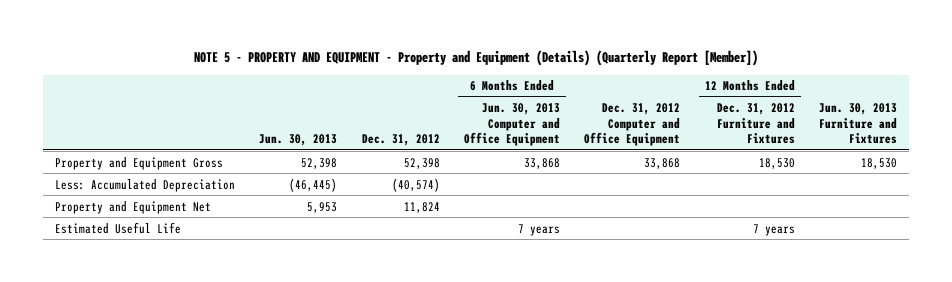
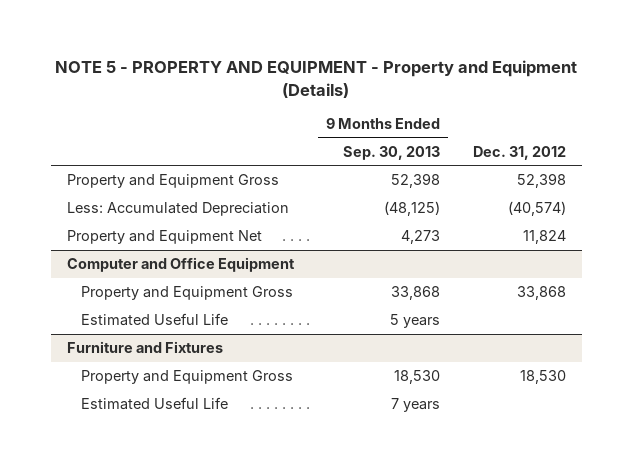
- NOTE 5 - PROPERTY AND EQUIPMENT - Property and Equipment (Details) (Quarterly Report [Member])
+ NOTE 5 - PROPERTY AND EQUIPMENT - Property and Equipment (Details)
- | Jun. 30, 2013 | Dec. 31, 2012 | 6 Months Ended Jun. 30, 2013 Computer and Office Equipment | Dec. 31, 2012 Computer and Office Equipment | 12 Months Ended Dec. 31, 2012 Furniture and Fixtures | Jun. 30, 2013 Furniture and Fixtures
+ | 9 Months Ended Sep. 30, 2013 | Dec. 31, 2012
+ Computer and Office Equipment
+ Property and Equipment Gross | 33,868 | 33,868
+ Furniture and Fixtures
+ Property and Equipment Gross | 18,530 | 18,530
+ Estimated Useful Life | 7 years |

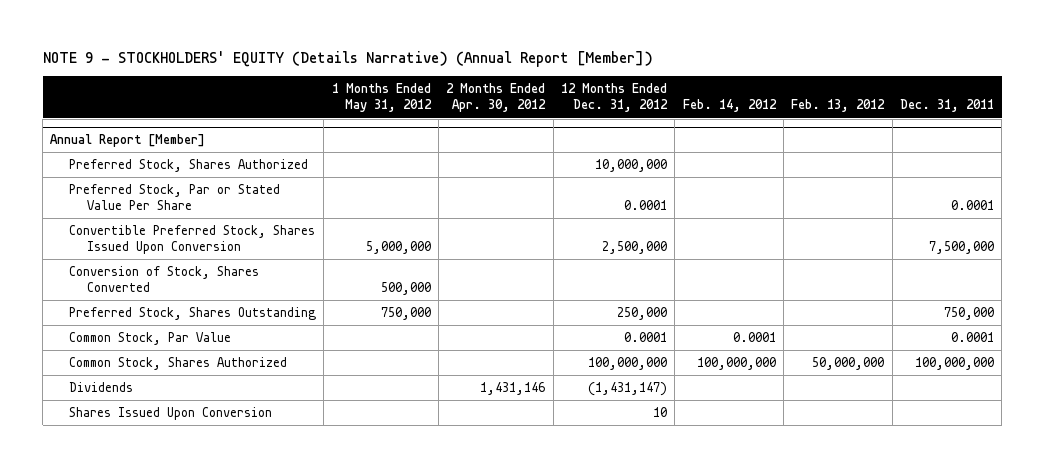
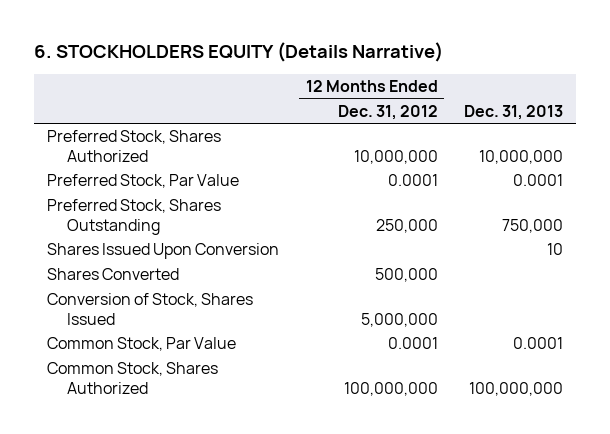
- NOTE 9 - STOCKHOLDERS' EQUITY (Details Narrative) (Annual Report [Member])
+ 6. STOCKHOLDERS EQUITY (Details Narrative)
- | 1 Months Ended May 31, 2012 | 2 Months Ended Apr. 30, 2012 | 12 Months Ended Dec. 31, 2012 | Feb. 14, 2012 | Feb. 13, 2012 | Dec. 31, 2011
+ | 12 Months Ended Dec. 31, 2012 | Dec. 31, 2013
- Annual Report [Member]
- Preferred Stock, Par or Stated Value Per Share | | | 0.0001 | | | 0.0001
- Convertible Preferred Stock, Shares Issued Upon Conversion | 5,000,000 | | 2,500,000 | | | 7,500,000
- Conversion of Stock, Shares Converted | 500,000 | | | | |
+ Preferred Stock, Par Value | 0.0001 | 0.0001
+ Shares Issued Upon Conversion | | 10
+ Shares Converted | 500,000 |
+ Conversion of Stock, Shares Issued | 5,000,000 |
- Dividends | | 1,431,146 | (1,431,147) | | |
- Shares Issued Upon Conversion | | | 10 | | |

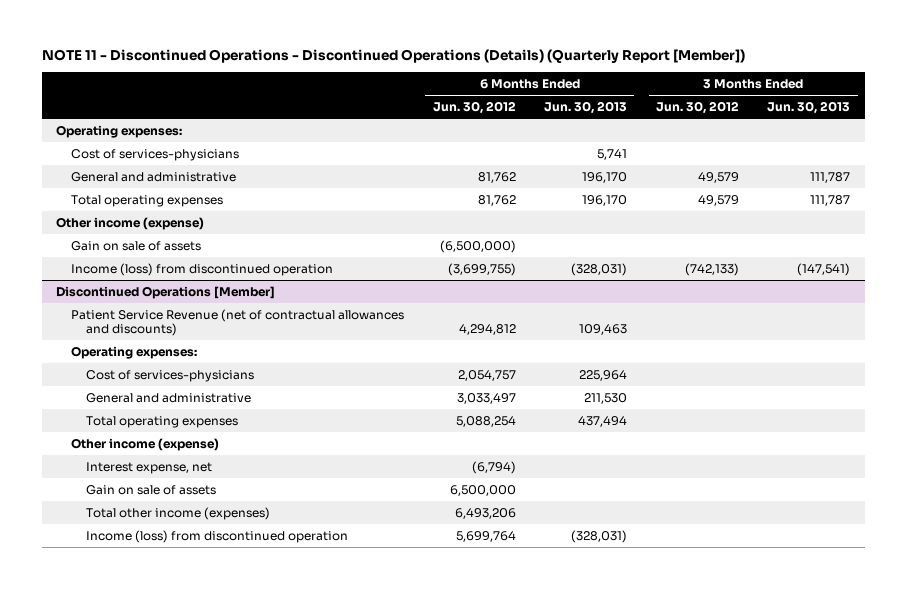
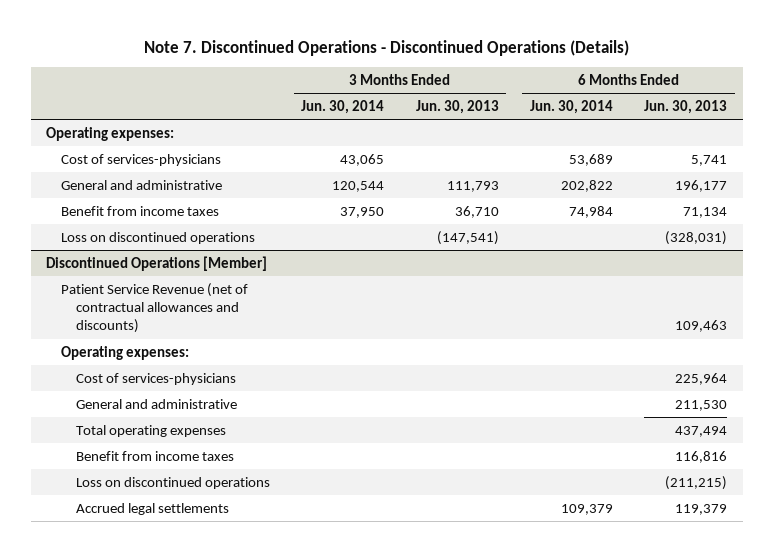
- NOTE 11 - Discontinued Operations - Discontinued Operations (Details) (Quarterly Report [Member])
+ Note 7. Discontinued Operations - Discontinued Operations (Details)
- | 6 Months Ended Jun. 30, 2012 | 6 Months Ended Jun. 30, 2013 | 3 Months Ended Jun. 30, 2012 | 3 Months Ended Jun. 30, 2013
+ | 3 Months Ended Jun. 30, 2014 | 3 Months Ended Jun. 30, 2013 | 6 Months Ended Jun. 30, 2014 | 6 Months Ended Jun. 30, 2013
- General and administrative | 81,762 | 196,170 | 49,579 | 111,787
- Total operating expenses | 81,762 | 196,170 | 49,579 | 111,787
- Other income (expense)
- Gain on sale of assets | (6,500,000) | | |
- Income (loss) from discontinued operation | (3,699,755) | (328,031) | (742,133) | (147,541)
+ General and administrative | 120,544 | 111,793 | 202,822 | 196,177
+ Benefit from income taxes | 37,950 | 36,710 | 74,984 | 71,134
+ Loss on discontinued operations | | (147,541) | | (328,031)
@ Discontinued Operations [Member]
- Other income (expense)
- Interest expense, net | (6,794) | | |
- Gain on sale of assets | 6,500,000 | | |
- Total other income (expenses) | 6,493,206 | | |
- Income (loss) from discontinued operation | 5,699,764 | (328,031) | |
+ Benefit from income taxes | | | | 116,816
+ Loss on discontinued operations | | | | (211,215)
+ Accrued legal settlements | | | 109,379 | 119,379

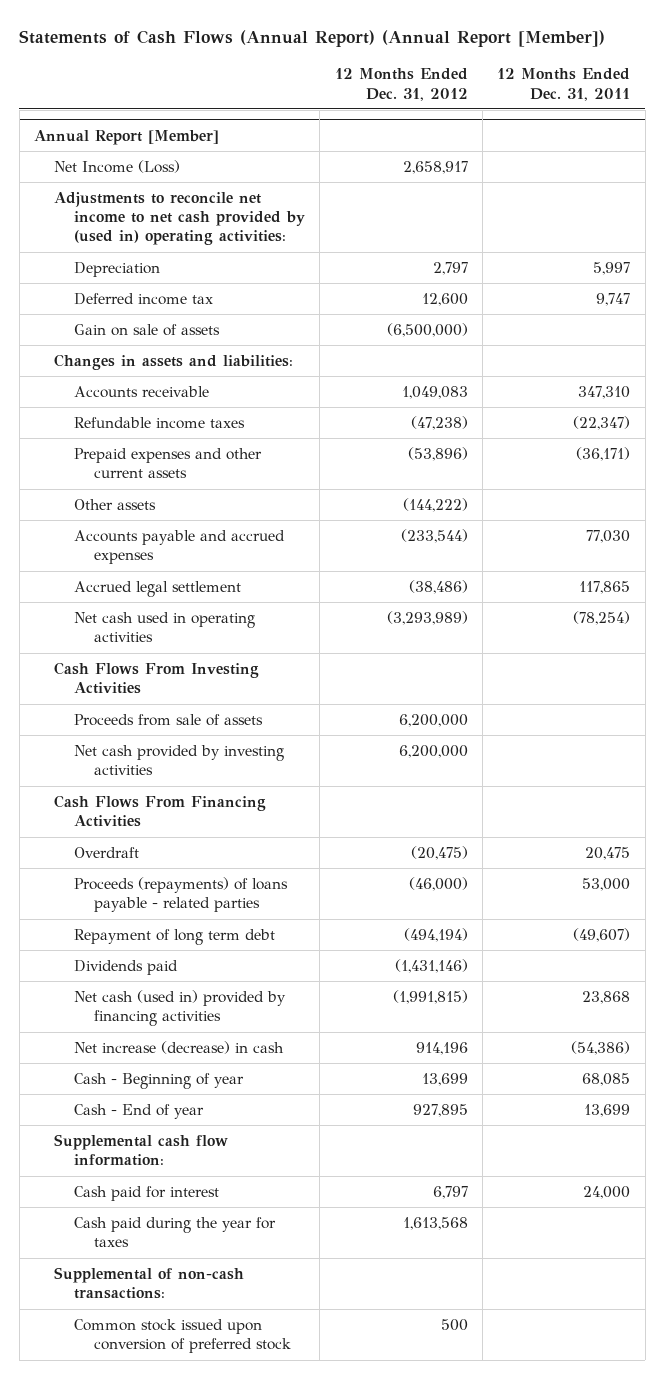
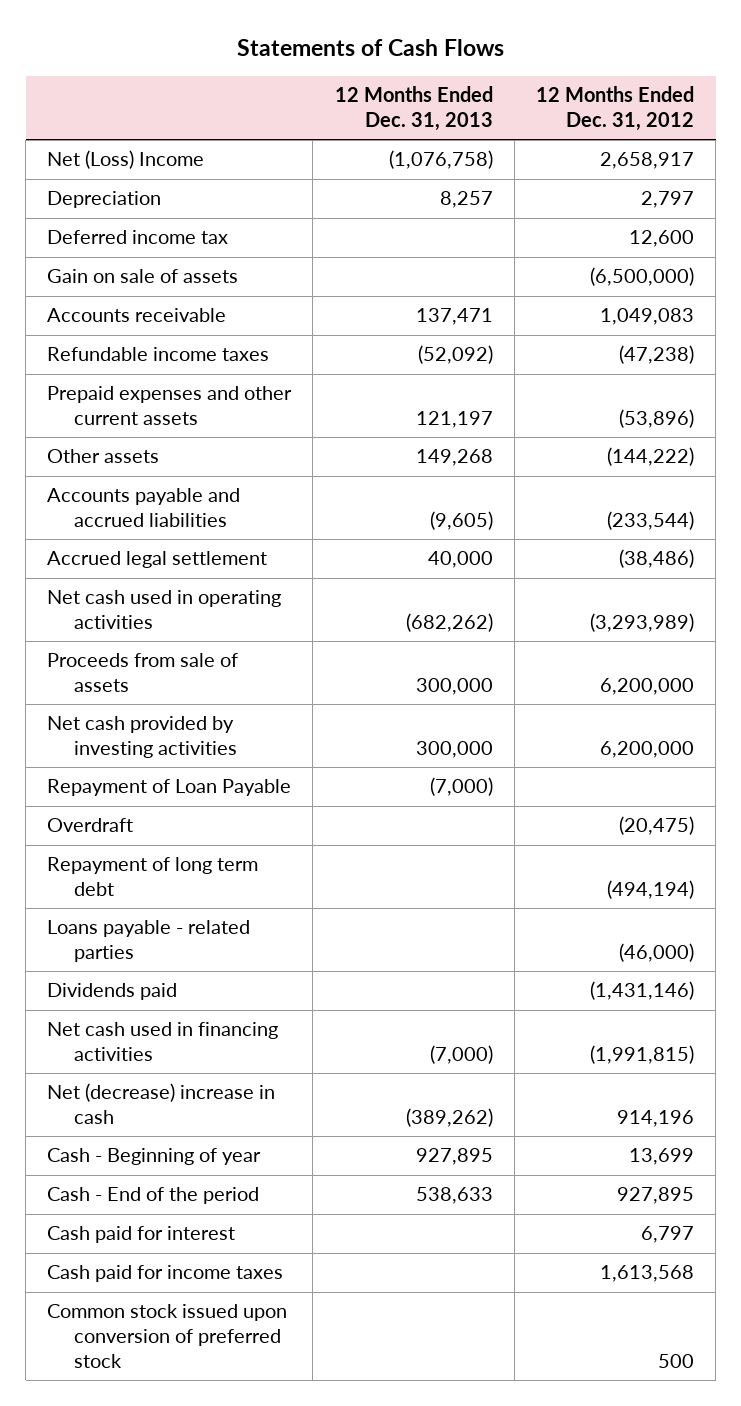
- Statements of Cash Flows (Annual Report) (Annual Report [Member])
+ Statements of Cash Flows
- | 12 Months Ended Dec. 31, 2012 | 12 Months Ended Dec. 31, 2011
+ | 12 Months Ended Dec. 31, 2013 | 12 Months Ended Dec. 31, 2012
- Annual Report [Member]
- Net Income (Loss) | 2,658,917 |
- Adjustments to reconcile net income to net cash provided by (used in) operating activities:
+ Net (Loss) Income | (1,076,758) | 2,658,917
- Changes in assets and liabilities:
- Accounts payable and accrued expenses | (233,544) | 77,030
+ Accounts payable and accrued liabilities | (9,605) | (233,544)
- Cash Flows From Investing Activities
- Cash Flows From Financing Activities
+ Repayment of Loan Payable | (7,000) |
- Proceeds (repayments) of loans payable - related parties | (46,000) | 53,000
+ Loans payable - related parties | | (46,000)
- Net cash (used in) provided by financing activities | (1,991,815) | 23,868
- Net increase (decrease) in cash | 914,196 | (54,386)
+ Net cash used in financing activities | (7,000) | (1,991,815)
+ Net (decrease) increase in cash | (389,262) | 914,196
- Cash - End of year | 927,895 | 13,699
- Supplemental cash flow information:
+ Cash - End of the period | 538,633 | 927,895
- Cash paid during the year for taxes | 1,613,568 |
- Supplemental of non-cash transactions:
+ Cash paid for income taxes | | 1,613,568

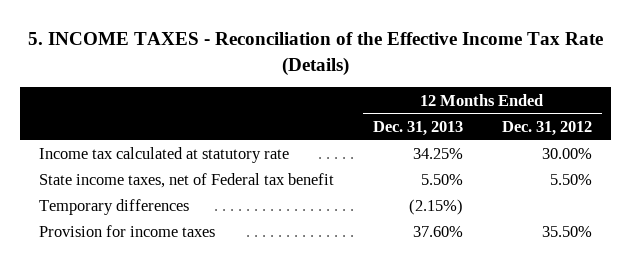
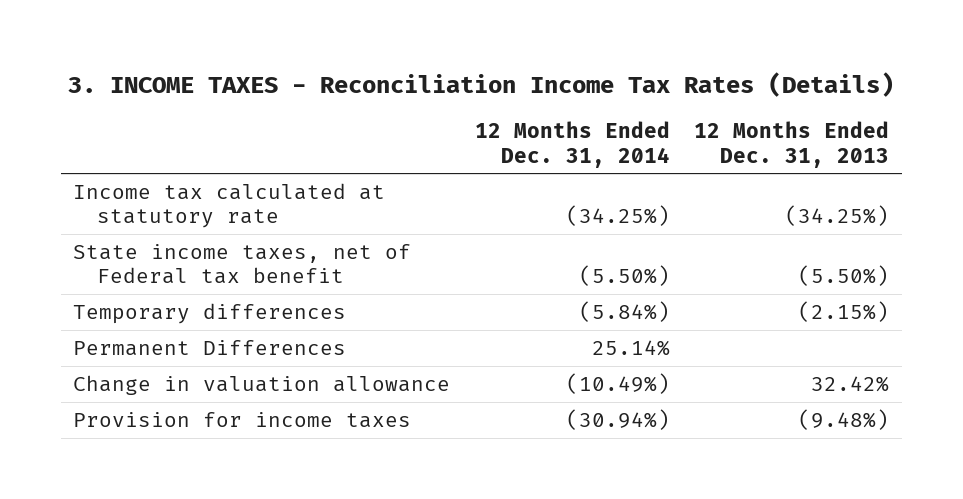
- 5. INCOME TAXES - Reconciliation of the Effective Income Tax Rate (Details)
+ 3. INCOME TAXES - Reconciliation Income Tax Rates (Details)
- | 12 Months Ended Dec. 31, 2013 | 12 Months Ended Dec. 31, 2012
+ | 12 Months Ended Dec. 31, 2014 | 12 Months Ended Dec. 31, 2013
- Income tax calculated at statutory rate | 34.25% | 30.00%
- State income taxes, net of Federal tax benefit | 5.50% | 5.50%
+ Income tax calculated at statutory rate | (34.25%) | (34.25%)
+ State income taxes, net of Federal tax benefit | (5.50%) | (5.50%)
- Provision for income taxes | 37.60% | 35.50%
+ Permanent Differences | 25.14% |
+ Change in valuation allowance | (10.49%) | 32.42%
+ Provision for income taxes | (30.94%) | (9.48%)

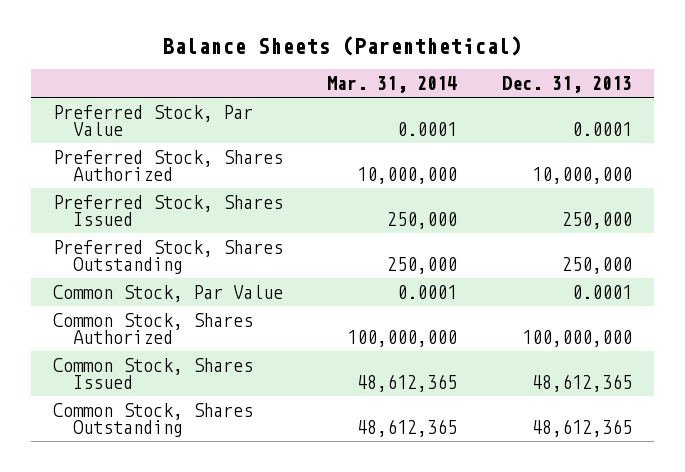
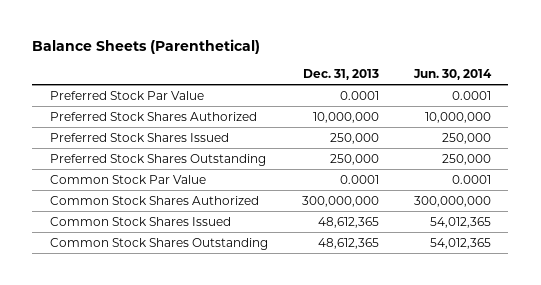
- | Mar. 31, 2014 | Dec. 31, 2013
+ | Dec. 31, 2013 | Jun. 30, 2014
- Preferred Stock, Par Value | 0.0001 | 0.0001
- Preferred Stock, Shares Authorized | 10,000,000 | 10,000,000
- Preferred Stock, Shares Issued | 250,000 | 250,000
- Preferred Stock, Shares Outstanding | 250,000 | 250,000
- Common Stock, Par Value | 0.0001 | 0.0001
- Common Stock, Shares Authorized | 100,000,000 | 100,000,000
- Common Stock, Shares Issued | 48,612,365 | 48,612,365
- Common Stock, Shares Outstanding | 48,612,365 | 48,612,365
+ Preferred Stock Par Value | 0.0001 | 0.0001
+ Preferred Stock Shares Authorized | 10,000,000 | 10,000,000
+ Preferred Stock Shares Issued | 250,000 | 250,000
+ Preferred Stock Shares Outstanding | 250,000 | 250,000
+ Common Stock Par Value | 0.0001 | 0.0001
+ Common Stock Shares Authorized | 300,000,000 | 300,000,000
+ Common Stock Shares Issued | 48,612,365 | 54,012,365
+ Common Stock Shares Outstanding | 48,612,365 | 54,012,365

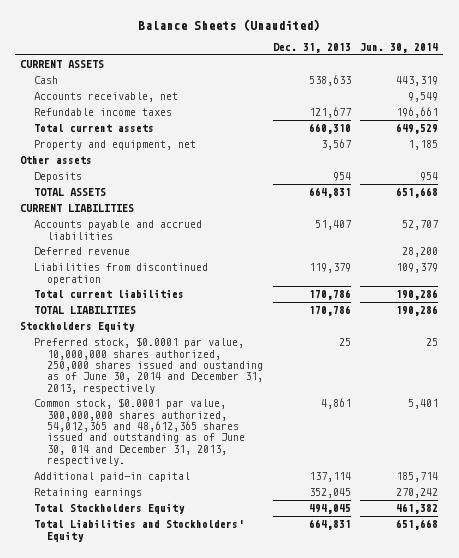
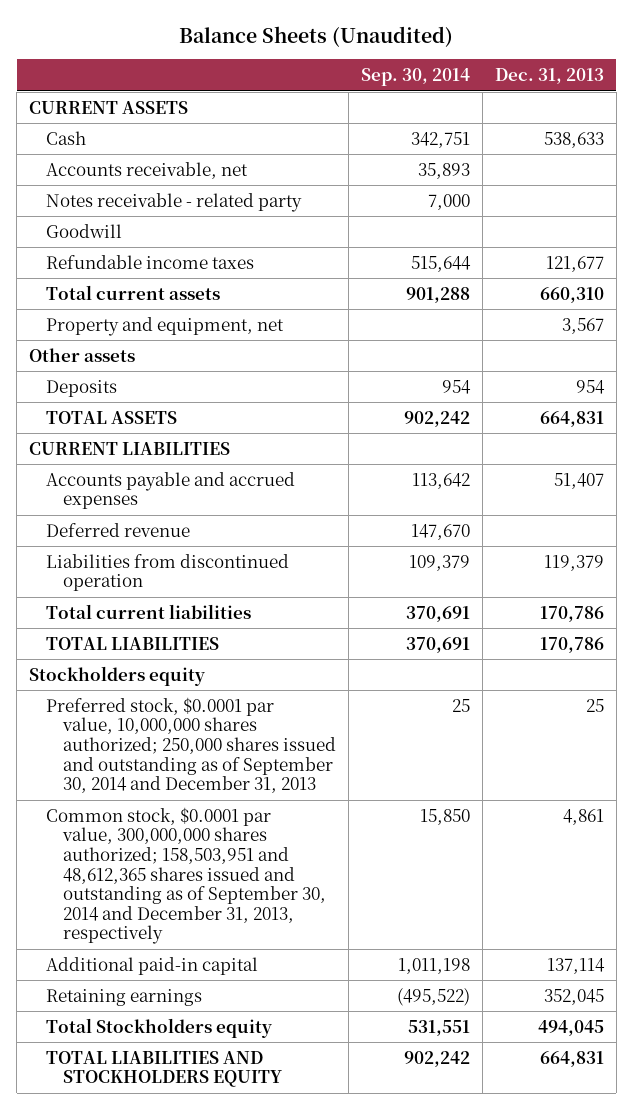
- | Dec. 31, 2013 | Jun. 30, 2014
+ | Sep. 30, 2014 | Dec. 31, 2013
+ Notes receivable - related party | 7,000 |
+ Goodwill
- Accounts payable and accrued liabilities | 51,407 | 52,707
+ Accounts payable and accrued expenses | 113,642 | 51,407
- Stockholders Equity
- Preferred stock, $0.0001 par value, 10,000,000 shares authorized, 250,000 shares issued and oustanding as of June 30, 2014 and December 31, 2013, respectively | 25 | 25
- Common stock, $0.0001 par value, 300,000,000 shares authorized, 54,012,365 and 48,612,365 shares issued and outstanding as of June 30, 014 and December 31, 2013, respectively. | 4,861 | 5,401
+ Stockholders equity
+ Preferred stock, $0.0001 par value, 10,000,000 shares authorized; 250,000 shares issued and outstanding as of September 30, 2014 and December 31, 2013 | 25 | 25
+ Common stock, $0.0001 par value, 300,000,000 shares authorized; 158,503,951 and 48,612,365 shares issued and outstanding as of September 30, 2014 and December 31, 2013, respectively | 15,850 | 4,861
- Total Stockholders Equity | 494,045 | 461,382
- Total Liabilities and Stockholders' Equity | 664,831 | 651,668
+ Total Stockholders equity | 531,551 | 494,045
+ TOTAL LIABILITIES AND STOCKHOLDERS EQUITY | 902,242 | 664,831

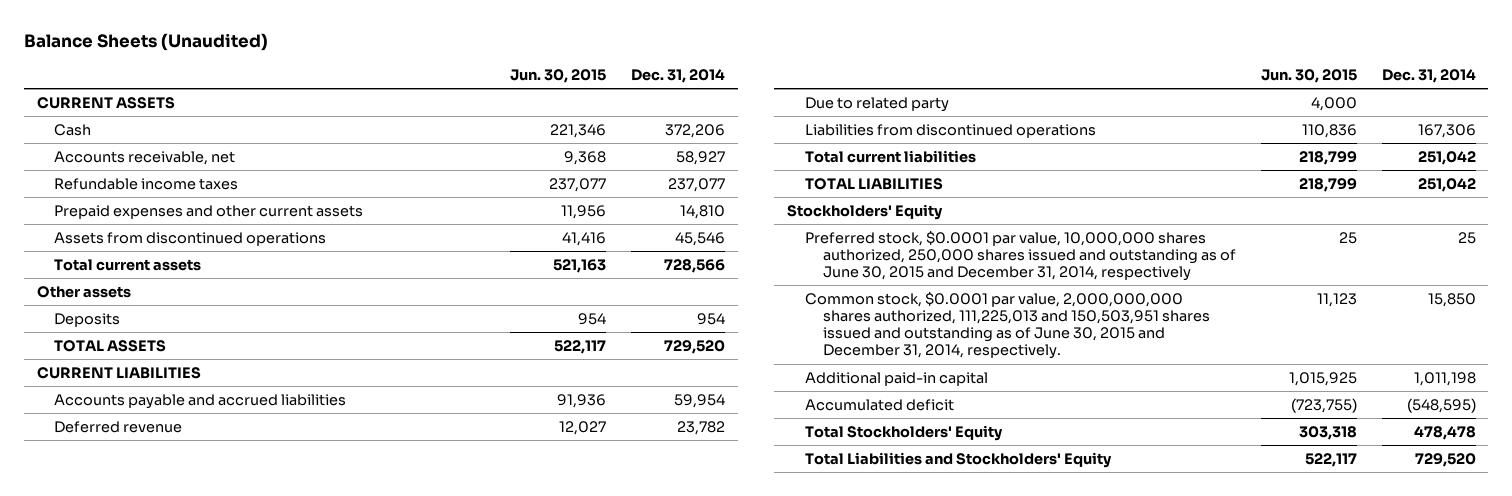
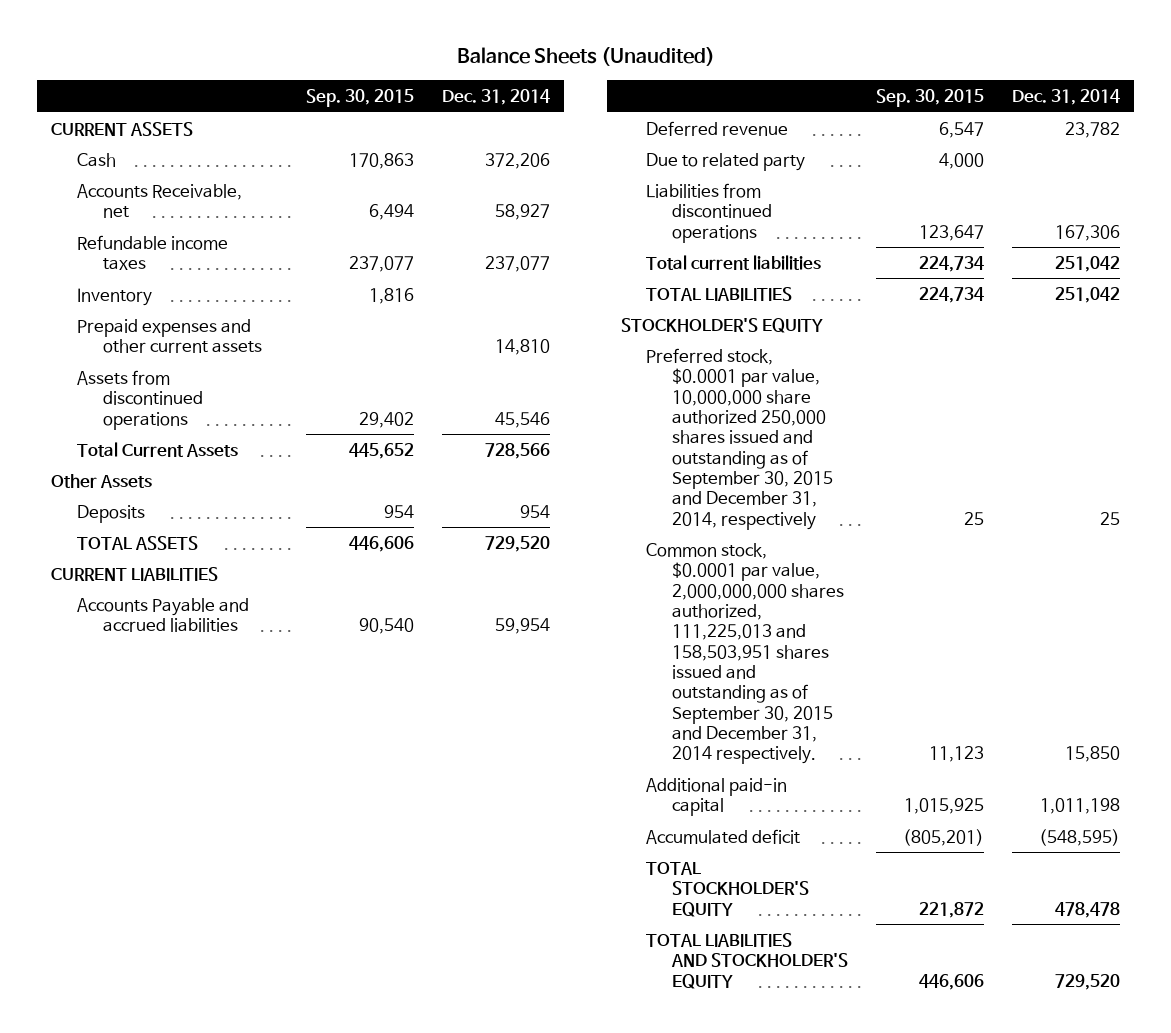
- | Jun. 30, 2015 | Dec. 31, 2014
+ | Sep. 30, 2015 | Dec. 31, 2014
- Accounts receivable, net | 9,368 | 58,927
+ Accounts Receivable, net | 6,494 | 58,927
+ Inventory | 1,816 |
- Total current assets | 521,163 | 728,566
- Other assets
+ Total Current Assets | 445,652 | 728,566
+ Other Assets
- Accounts payable and accrued liabilities | 91,936 | 59,954
+ Accounts Payable and accrued liabilities | 90,540 | 59,954
- Stockholders' Equity
- Preferred stock, $0.0001 par value, 10,000,000 shares authorized, 250,000 shares issued and outstanding as of June 30, 2015 and December 31, 2014, respectively | 25 | 25
- Common stock, $0.0001 par value, 2,000,000,000 shares authorized, 111,225,013 and 150,503,951 shares issued and outstanding as of June 30, 2015 and December 31, 2014, respectively. | 11,123 | 15,850
+ STOCKHOLDER'S EQUITY
+ Preferred stock, $0.0001 par value, 10,000,000 share authorized 250,000 shares issued and outstanding as of September 30, 2015 and December 31, 2014, respectively | 25 | 25
+ Common stock, $0.0001 par value, 2,000,000,000 shares authorized, 111,225,013 and 158,503,951 shares issued and outstanding as of September 30, 2015 and December 31, 2014 respectively. | 11,123 | 15,850
- Total Stockholders' Equity | 303,318 | 478,478
- Total Liabilities and Stockholders' Equity | 522,117 | 729,520
+ TOTAL STOCKHOLDER'S EQUITY | 221,872 | 478,478
+ TOTAL LIABILITIES AND STOCKHOLDER'S EQUITY | 446,606 | 729,520

